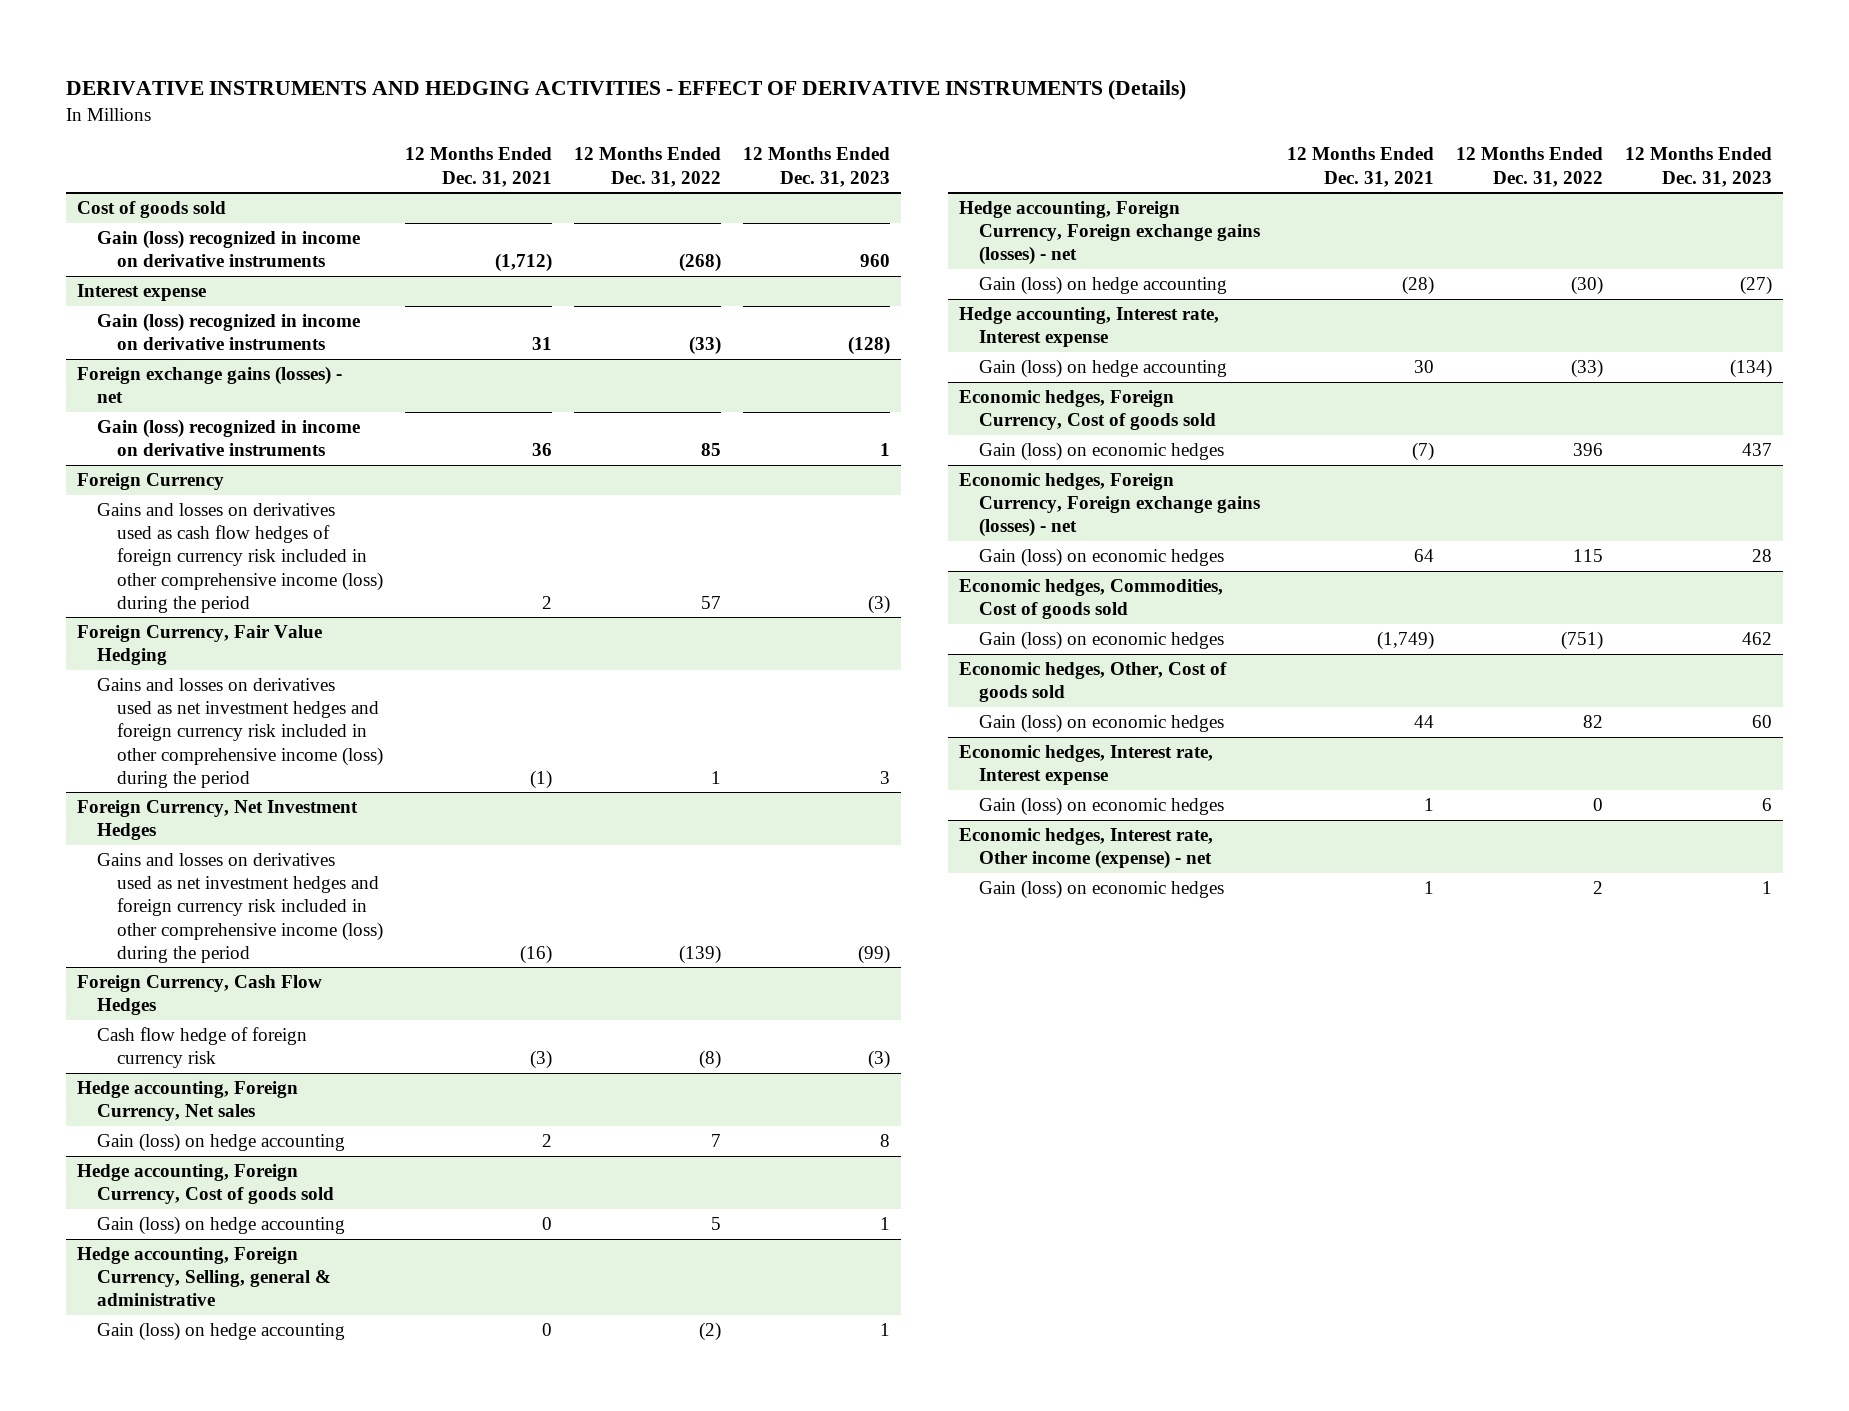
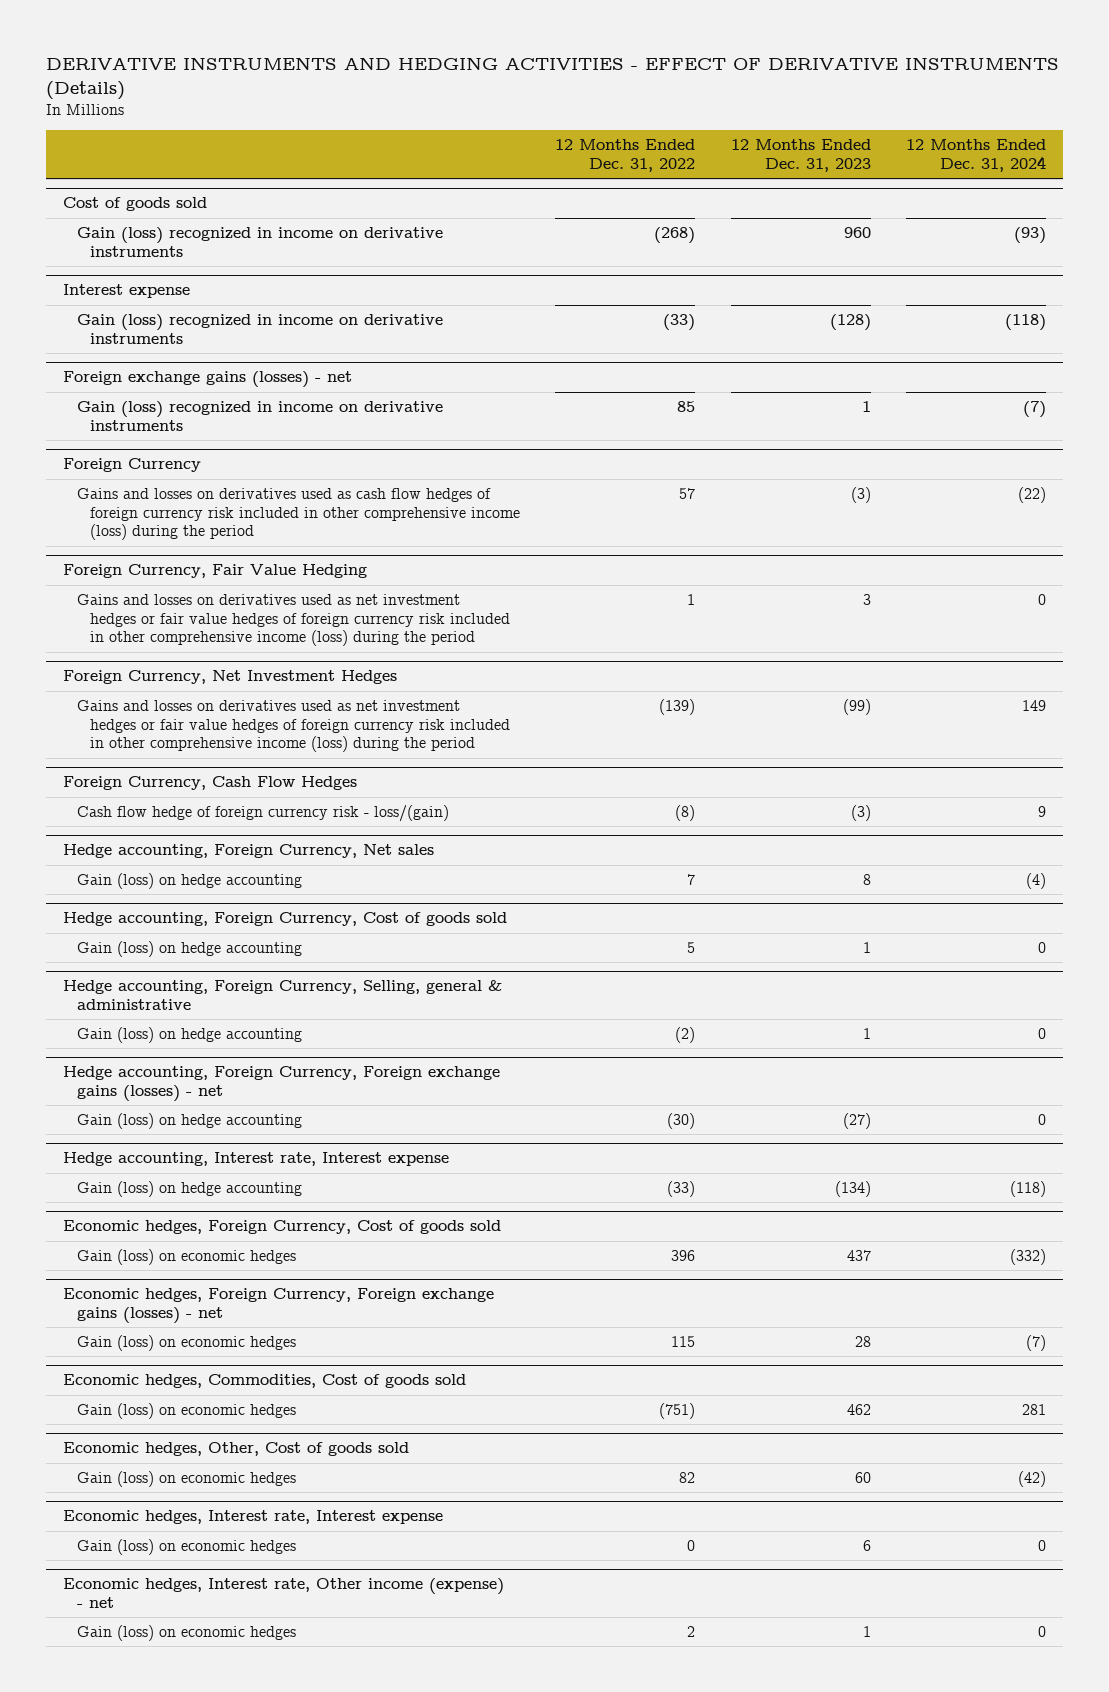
- | 12 Months Ended Dec. 31, 2021 | 12 Months Ended Dec. 31, 2022 | 12 Months Ended Dec. 31, 2023
+ | 12 Months Ended Dec. 31, 2022 | 12 Months Ended Dec. 31, 2023 | 12 Months Ended Dec. 31, 2024
@ Foreign Currency, Fair Value Hedging
- Gains and losses on derivatives used as net investment hedges and foreign currency risk included in other comprehensive income (loss) during the period | (1) | 1 | 3
+ Gains and losses on derivatives used as net investment hedges or fair value hedges of foreign currency risk included in other comprehensive income (loss) during the period | 1 | 3 | 0
@ Foreign Currency, Net Investment Hedges
- Gains and losses on derivatives used as net investment hedges and foreign currency risk included in other comprehensive income (loss) during the period | (16) | (139) | (99)
+ Gains and losses on derivatives used as net investment hedges or fair value hedges of foreign currency risk included in other comprehensive income (loss) during the period | (139) | (99) | 149
@ Foreign Currency, Cash Flow Hedges
- Cash flow hedge of foreign currency risk | (3) | (8) | (3)
+ Cash flow hedge of foreign currency risk - loss/(gain) | (8) | (3) | 9

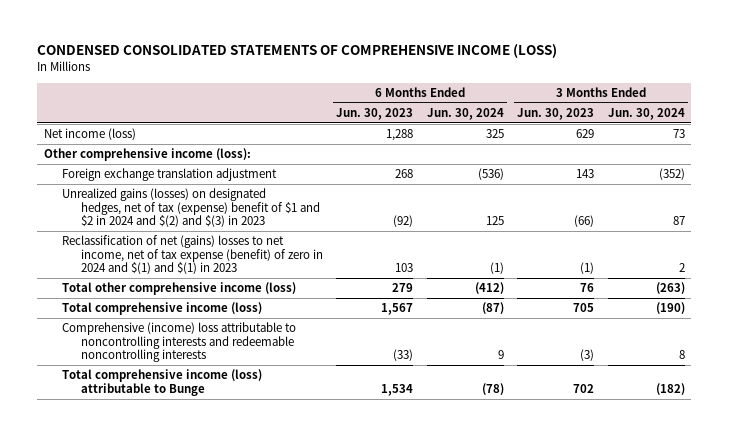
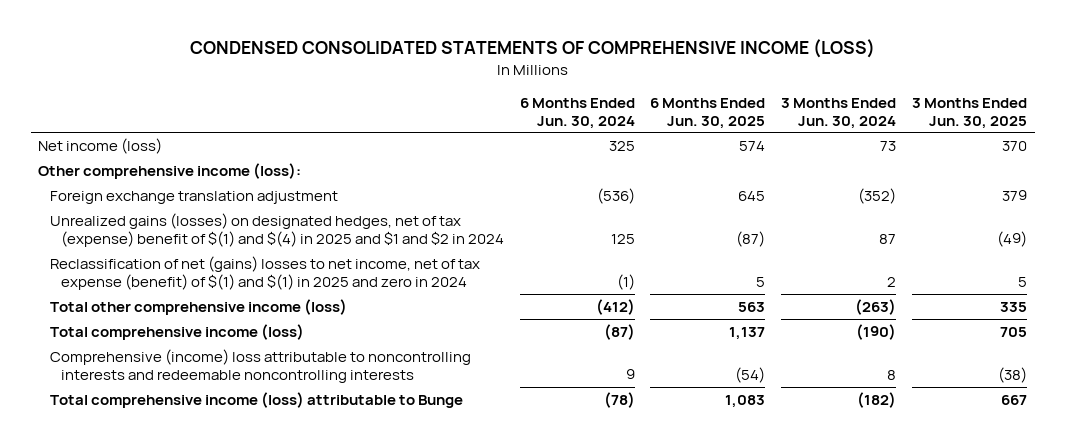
- | 6 Months Ended Jun. 30, 2023 | 6 Months Ended Jun. 30, 2024 | 3 Months Ended Jun. 30, 2023 | 3 Months Ended Jun. 30, 2024
+ | 6 Months Ended Jun. 30, 2024 | 6 Months Ended Jun. 30, 2025 | 3 Months Ended Jun. 30, 2024 | 3 Months Ended Jun. 30, 2025
- Unrealized gains (losses) on designated hedges, net of tax (expense) benefit of $1 and $2 in 2024 and $(2) and $(3) in 2023 | (92) | 125 | (66) | 87
- Reclassification of net (gains) losses to net income, net of tax expense (benefit) of zero in 2024 and $(1) and $(1) in 2023 | 103 | (1) | (1) | 2
+ Unrealized gains (losses) on designated hedges, net of tax (expense) benefit of $(1) and $(4) in 2025 and $1 and $2 in 2024 | 125 | (87) | 87 | (49)
+ Reclassification of net (gains) losses to net income, net of tax expense (benefit) of $(1) and $(1) in 2025 and zero in 2024 | (1) | 5 | 2 | 5

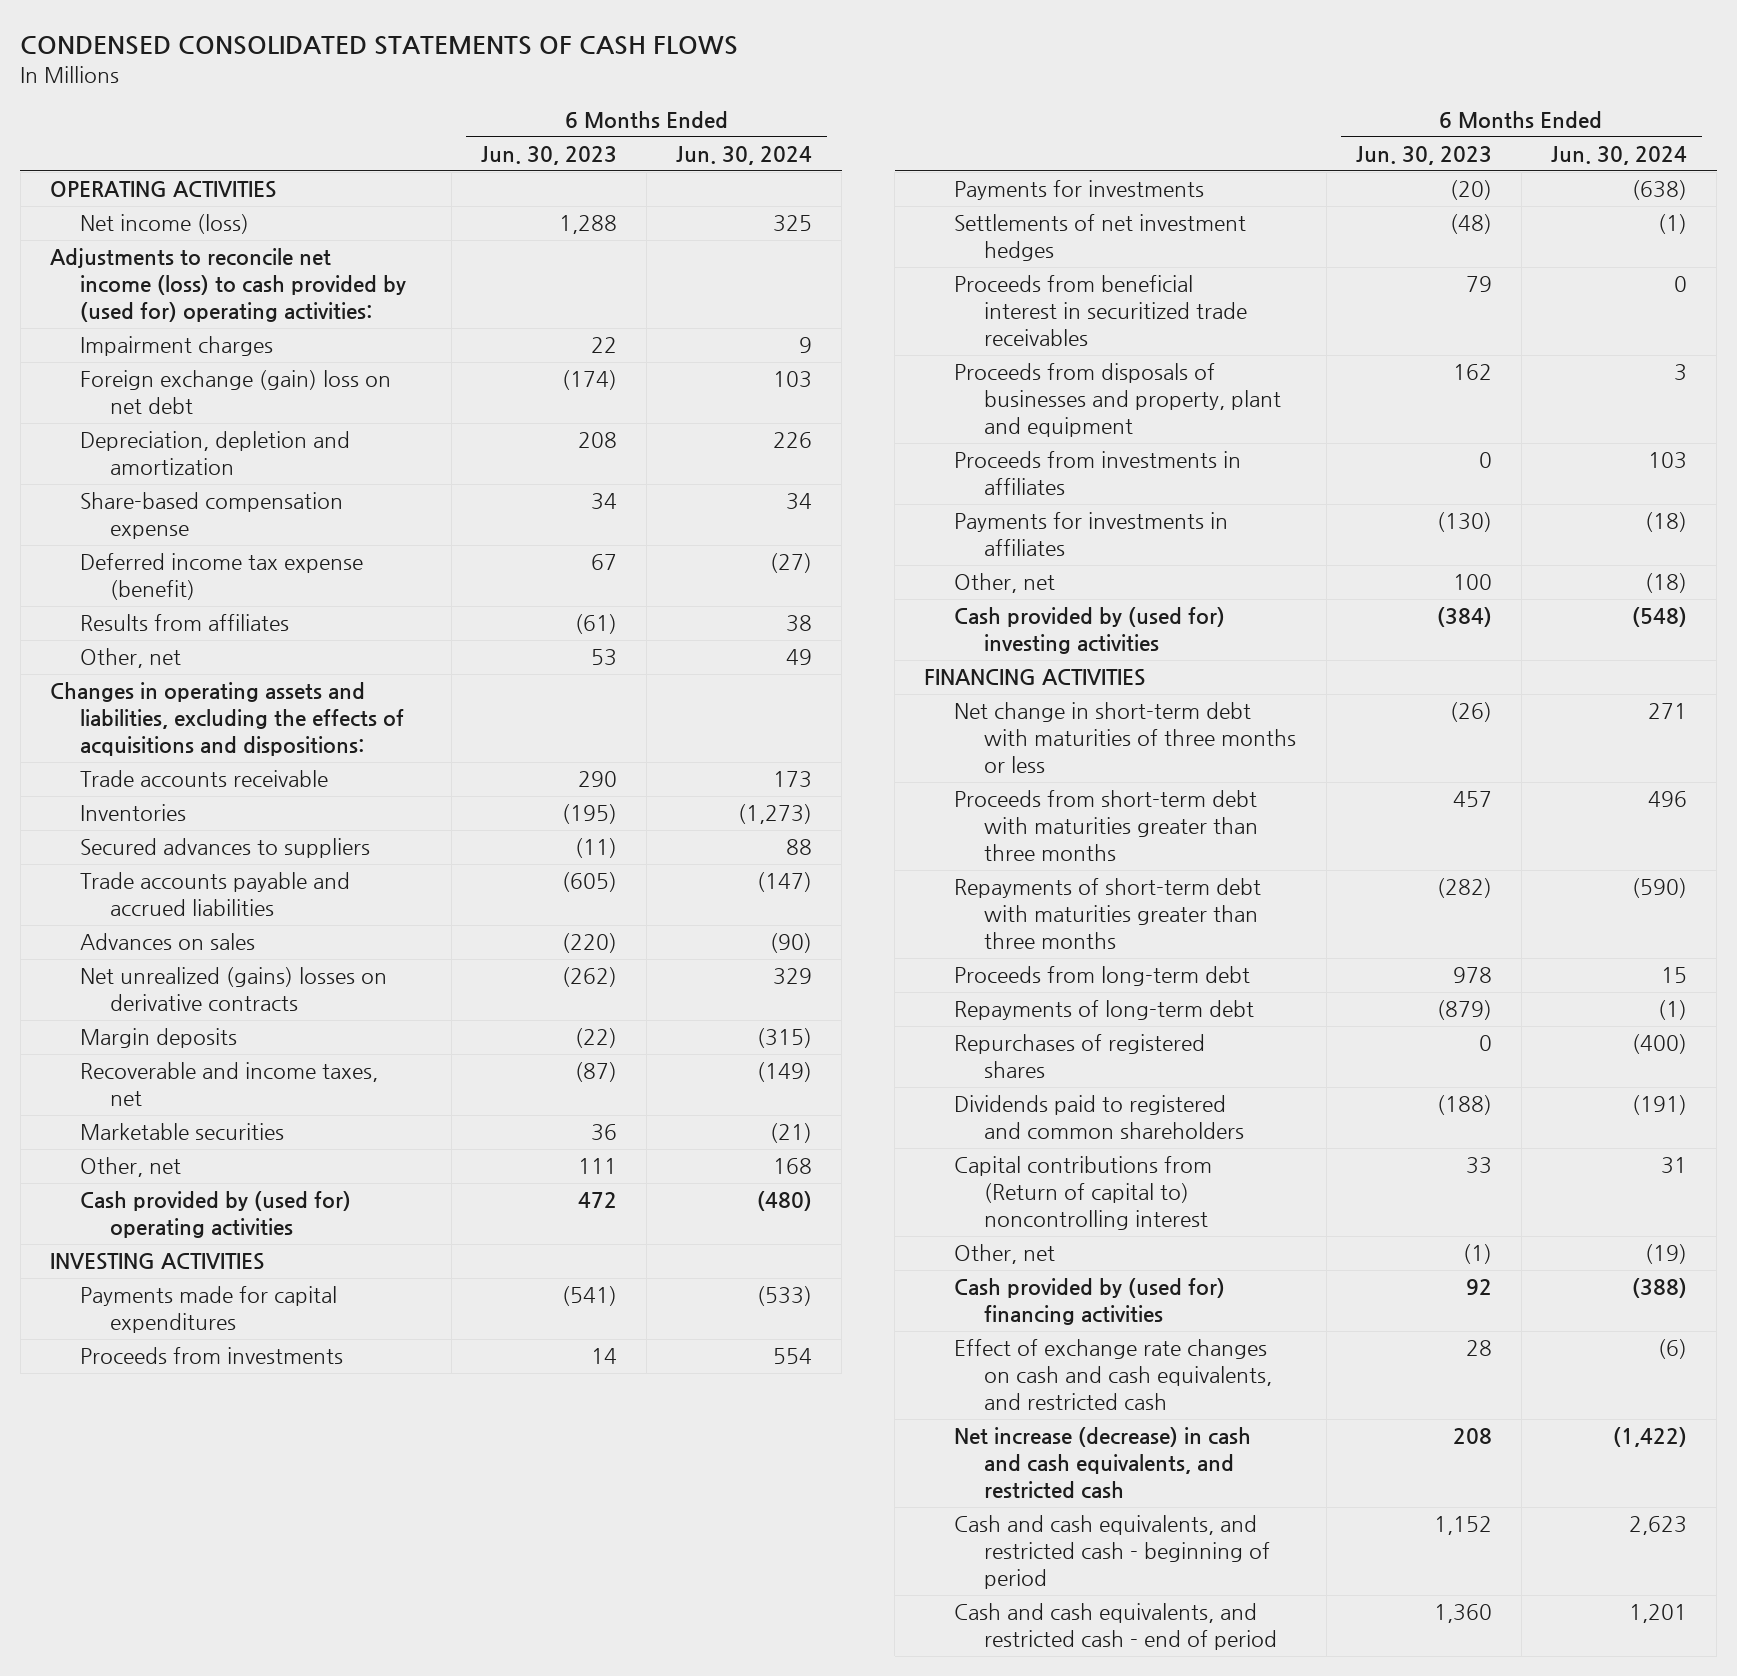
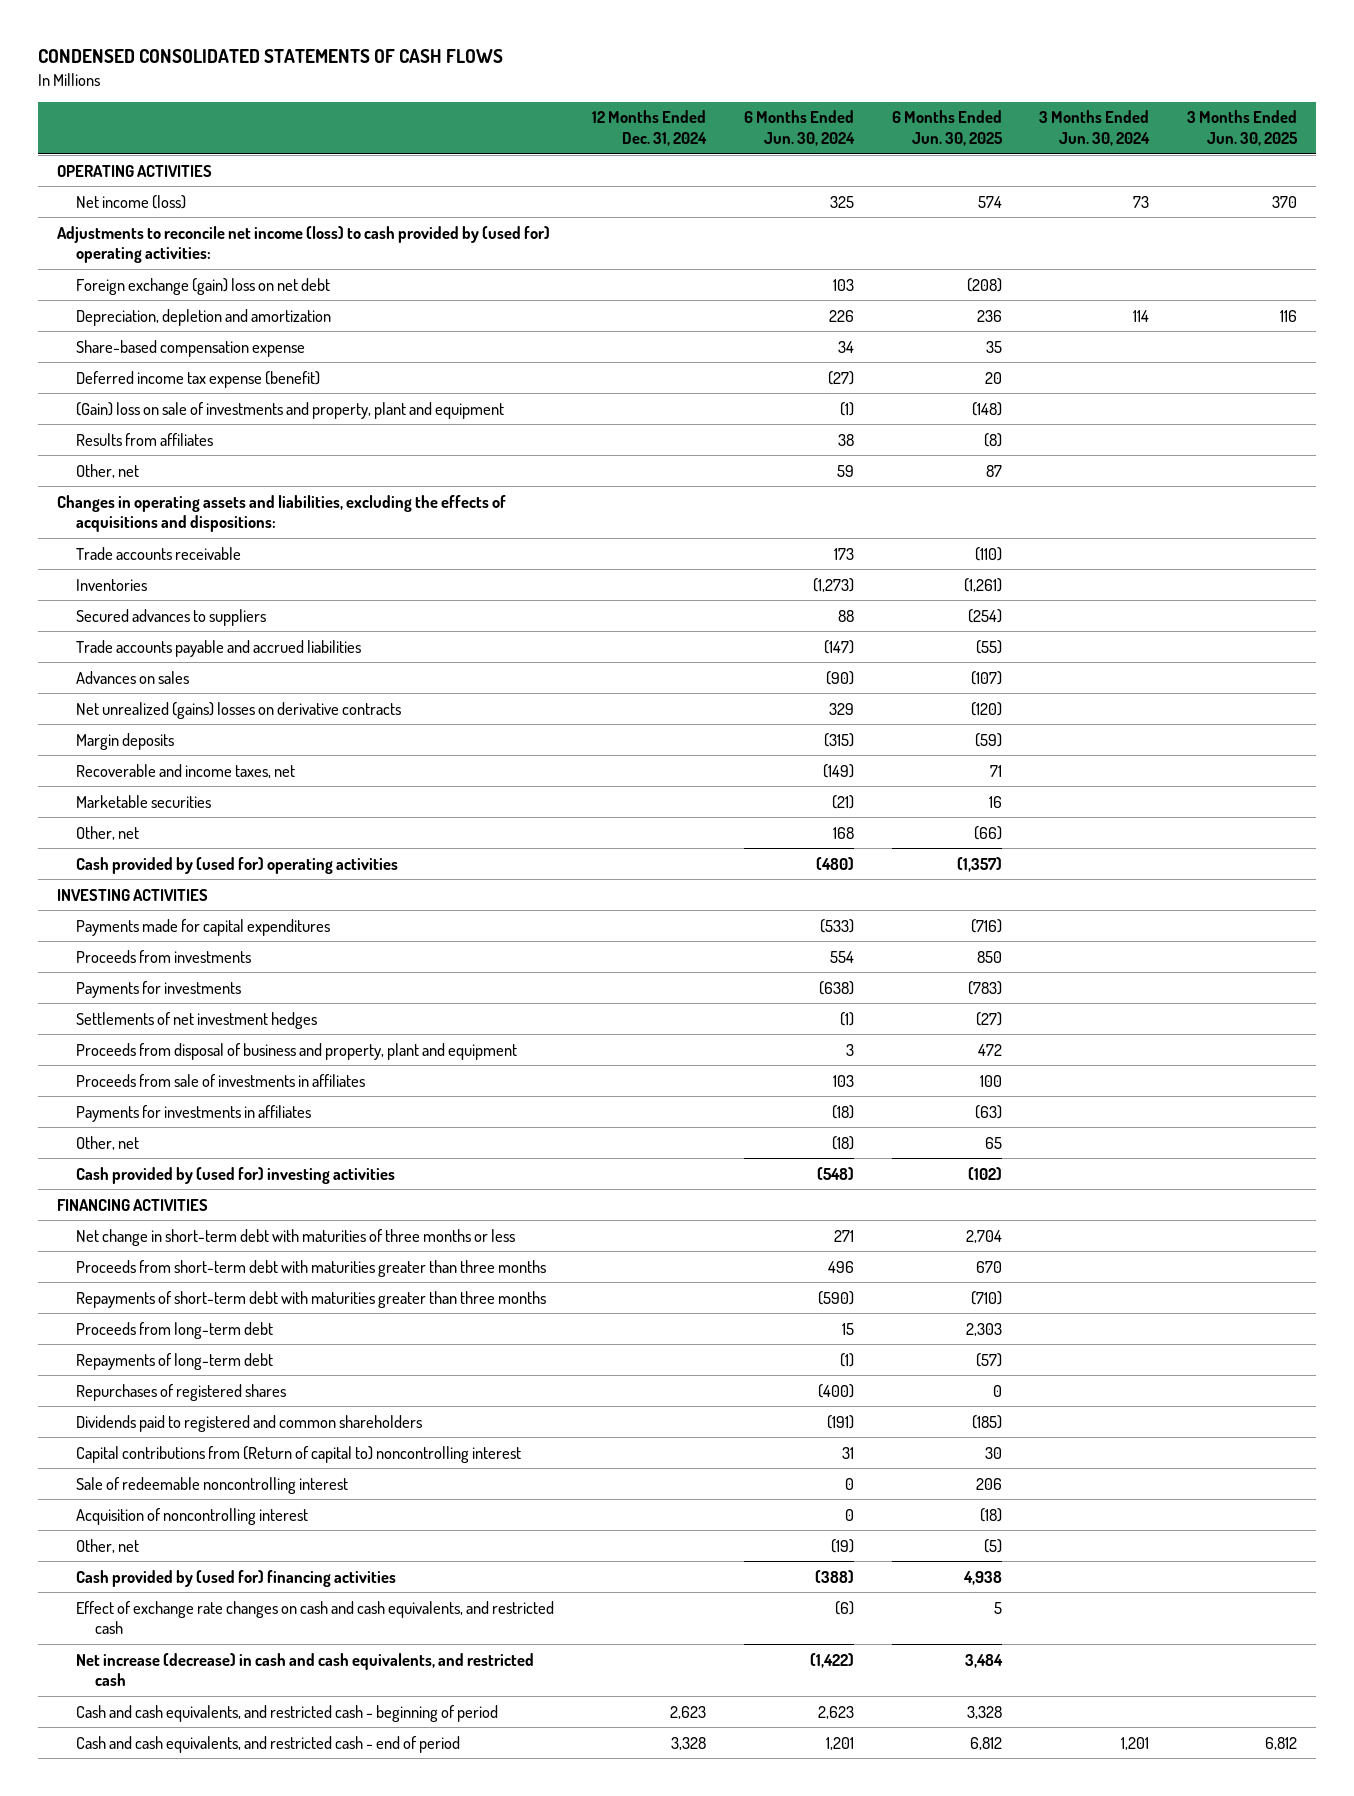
- | 6 Months Ended Jun. 30, 2023 | 6 Months Ended Jun. 30, 2024
+ | 12 Months Ended Dec. 31, 2024 | 6 Months Ended Jun. 30, 2024 | 6 Months Ended Jun. 30, 2025 | 3 Months Ended Jun. 30, 2024 | 3 Months Ended Jun. 30, 2025
- Impairment charges | 22 | 9
+ (Gain) loss on sale of investments and property, plant and equipment | | (1) | (148) | |
- Other, net | 53 | 49
+ Other, net | | 59 | 87 | |
- Proceeds from beneficial interest in securitized trade receivables | 79 | 0
- Proceeds from disposals of businesses and property, plant and equipment | 162 | 3
- Proceeds from investments in affiliates | 0 | 103
+ Proceeds from disposal of business and property, plant and equipment | | 3 | 472 | |
+ Proceeds from sale of investments in affiliates | | 103 | 100 | |
+ Sale of redeemable noncontrolling interest | | 0 | 206 | |
+ Acquisition of noncontrolling interest | | 0 | (18) | |

